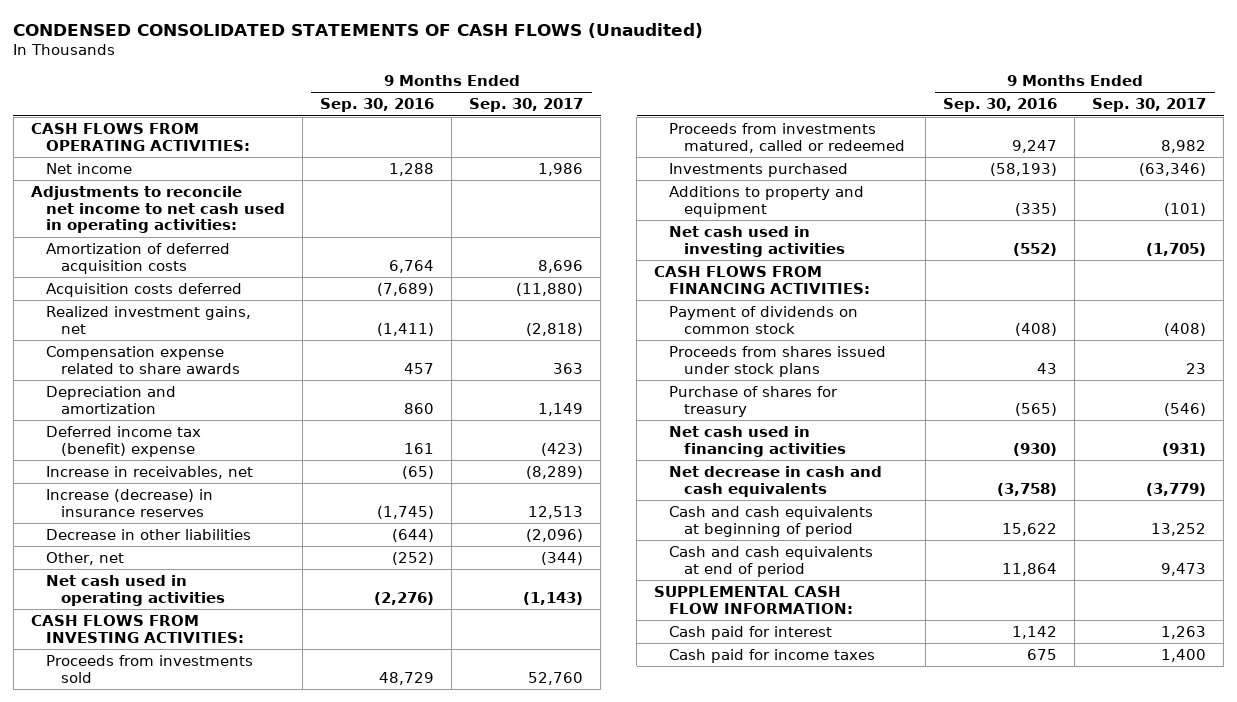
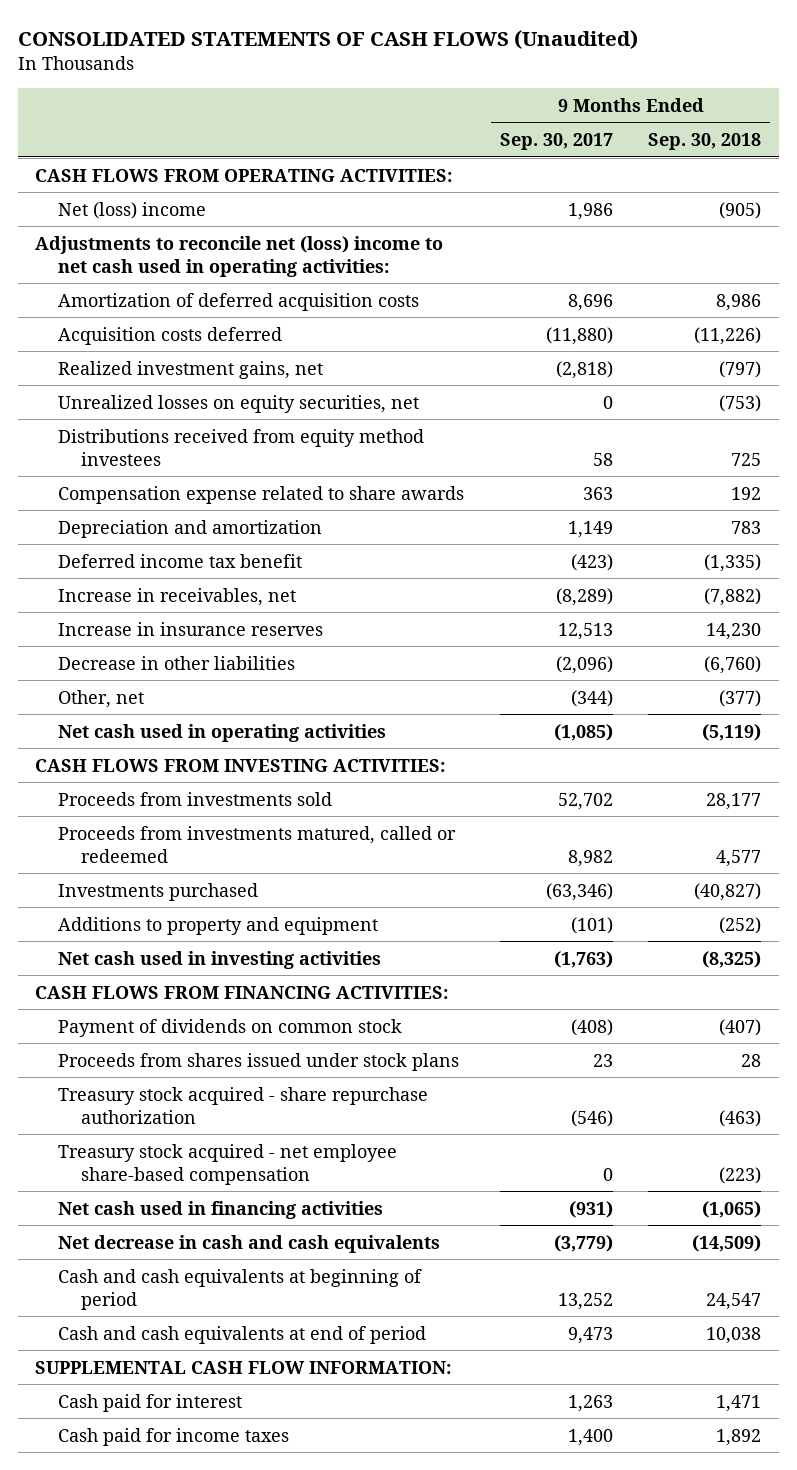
- CONDENSED CONSOLIDATED STATEMENTS OF CASH FLOWS (Unaudited)
+ CONSOLIDATED STATEMENTS OF CASH FLOWS (Unaudited)
- | 9 Months Ended Sep. 30, 2016 | 9 Months Ended Sep. 30, 2017
+ | 9 Months Ended Sep. 30, 2017 | 9 Months Ended Sep. 30, 2018
- Net income | 1,288 | 1,986
- Adjustments to reconcile net income to net cash used in operating activities:
+ Net (loss) income | 1,986 | (905)
+ Adjustments to reconcile net (loss) income to net cash used in operating activities:
+ Unrealized losses on equity securities, net | 0 | (753)
+ Distributions received from equity method investees | 58 | 725
- Deferred income tax (benefit) expense | 161 | (423)
+ Deferred income tax benefit | (423) | (1,335)
- Increase (decrease) in insurance reserves | (1,745) | 12,513
+ Increase in insurance reserves | 12,513 | 14,230
- Net cash used in operating activities | (2,276) | (1,143)
+ Net cash used in operating activities | (1,085) | (5,119)
- Proceeds from investments sold | 48,729 | 52,760
+ Proceeds from investments sold | 52,702 | 28,177
- Net cash used in investing activities | (552) | (1,705)
+ Net cash used in investing activities | (1,763) | (8,325)
- Purchase of shares for treasury | (565) | (546)
+ Treasury stock acquired - share repurchase authorization | (546) | (463)
+ Treasury stock acquired - net employee share-based compensation | 0 | (223)

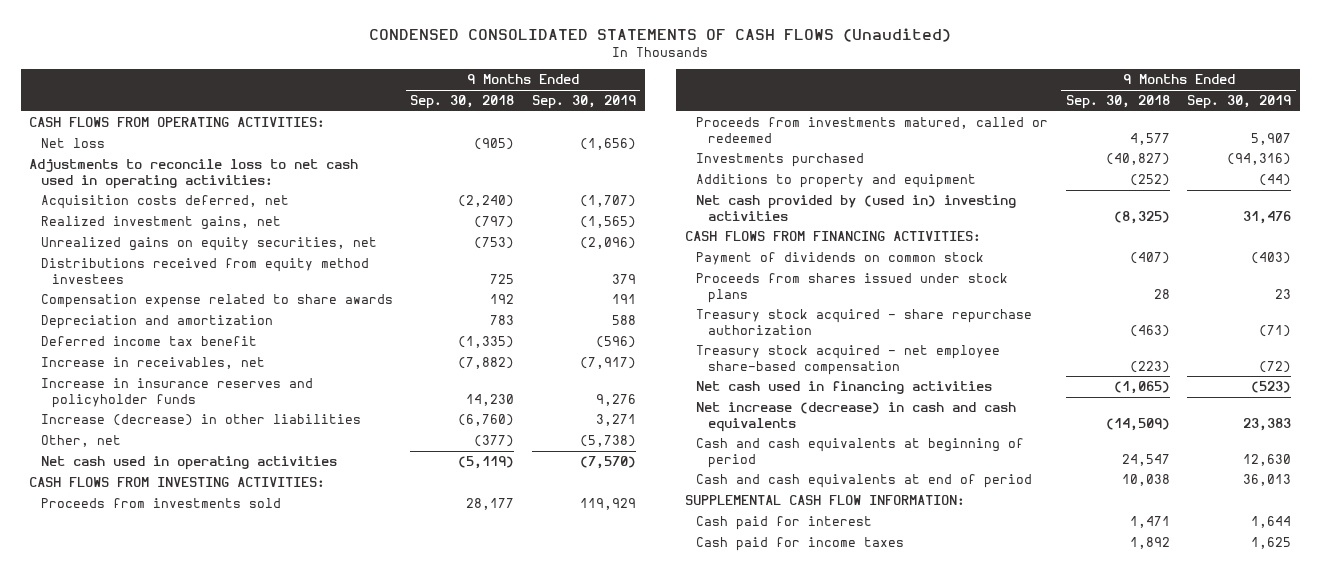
- CONSOLIDATED STATEMENTS OF CASH FLOWS (Unaudited)
+ CONDENSED CONSOLIDATED STATEMENTS OF CASH FLOWS (Unaudited)
- | 9 Months Ended Sep. 30, 2017 | 9 Months Ended Sep. 30, 2018
+ | 9 Months Ended Sep. 30, 2018 | 9 Months Ended Sep. 30, 2019
- Net (loss) income | 1,986 | (905)
- Adjustments to reconcile net (loss) income to net cash used in operating activities:
- Amortization of deferred acquisition costs | 8,696 | 8,986
- Acquisition costs deferred | (11,880) | (11,226)
+ Net loss | (905) | (1,656)
+ Adjustments to reconcile loss to net cash used in operating activities:
+ Acquisition costs deferred, net | (2,240) | (1,707)
- Unrealized losses on equity securities, net | 0 | (753)
+ Unrealized gains on equity securities, net | (753) | (2,096)
- Increase in insurance reserves | 12,513 | 14,230
- Decrease in other liabilities | (2,096) | (6,760)
+ Increase in insurance reserves and policyholder funds | 14,230 | 9,276
+ Increase (decrease) in other liabilities | (6,760) | 3,271
- Net cash used in investing activities | (1,763) | (8,325)
+ Net cash provided by (used in) investing activities | (8,325) | 31,476
- Net decrease in cash and cash equivalents | (3,779) | (14,509)
+ Net increase (decrease) in cash and cash equivalents | (14,509) | 23,383

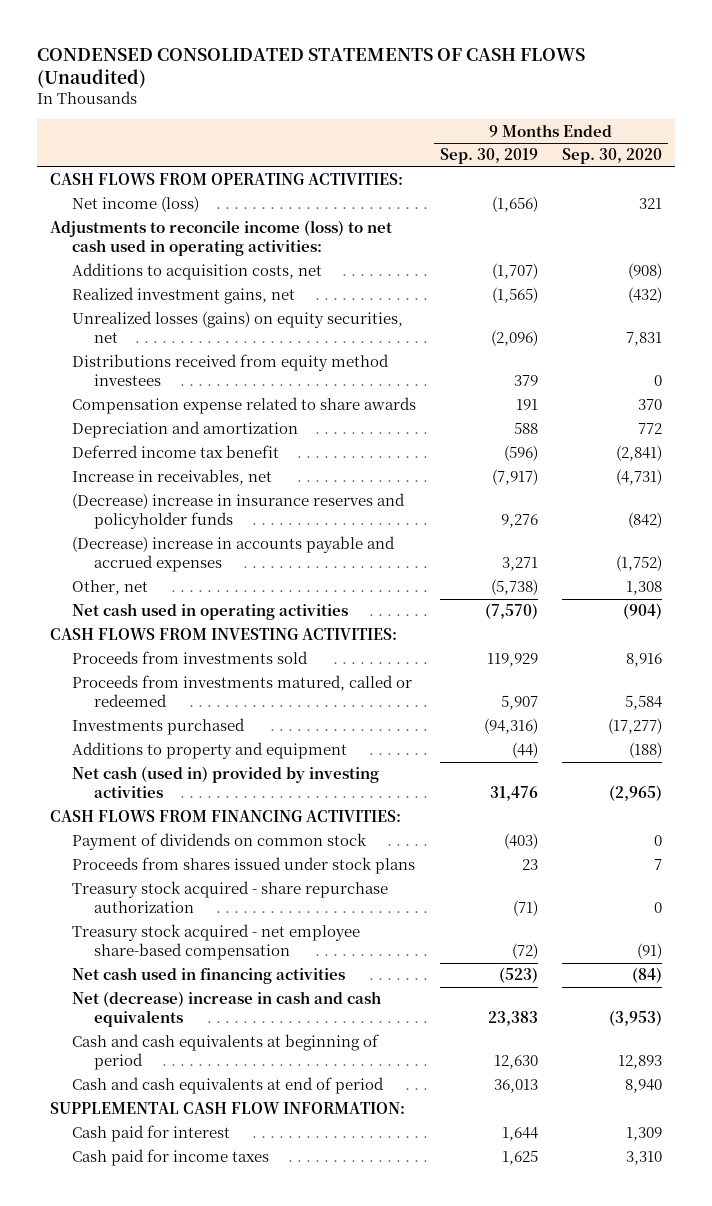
- | 9 Months Ended Sep. 30, 2018 | 9 Months Ended Sep. 30, 2019
+ | 9 Months Ended Sep. 30, 2019 | 9 Months Ended Sep. 30, 2020
- Net loss | (905) | (1,656)
- Adjustments to reconcile loss to net cash used in operating activities:
- Acquisition costs deferred, net | (2,240) | (1,707)
+ Net income (loss) | (1,656) | 321
+ Adjustments to reconcile income (loss) to net cash used in operating activities:
+ Additions to acquisition costs, net | (1,707) | (908)
- Unrealized gains on equity securities, net | (753) | (2,096)
+ Unrealized losses (gains) on equity securities, net | (2,096) | 7,831
- Increase in insurance reserves and policyholder funds | 14,230 | 9,276
- Increase (decrease) in other liabilities | (6,760) | 3,271
+ (Decrease) increase in insurance reserves and policyholder funds | 9,276 | (842)
+ (Decrease) increase in accounts payable and accrued expenses | 3,271 | (1,752)
- Net cash provided by (used in) investing activities | (8,325) | 31,476
+ Net cash (used in) provided by investing activities | 31,476 | (2,965)
- Net increase (decrease) in cash and cash equivalents | (14,509) | 23,383
+ Net (decrease) increase in cash and cash equivalents | 23,383 | (3,953)

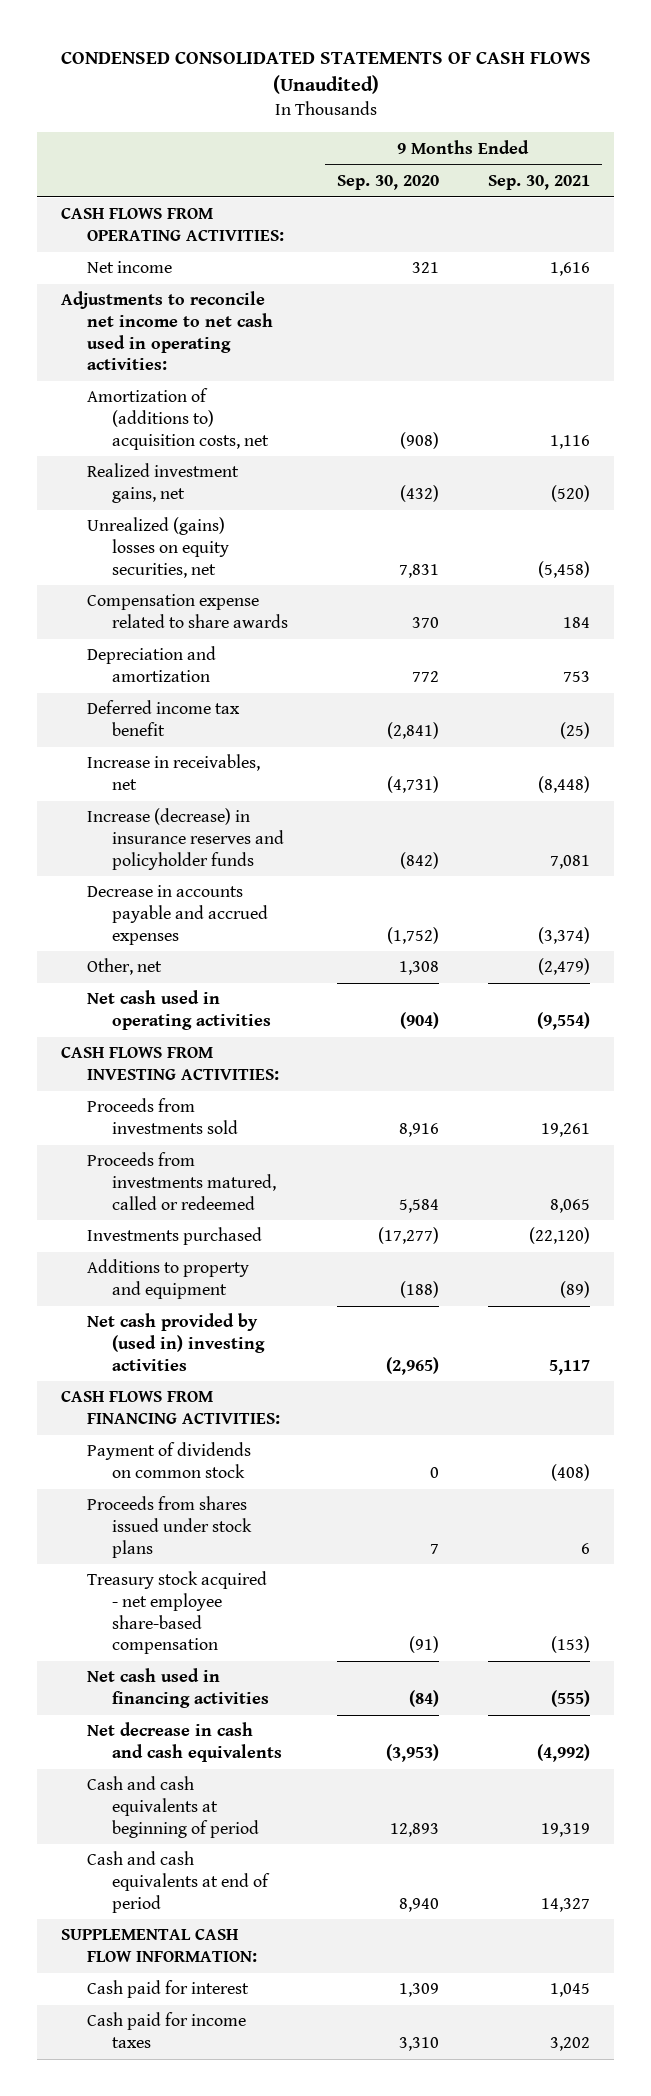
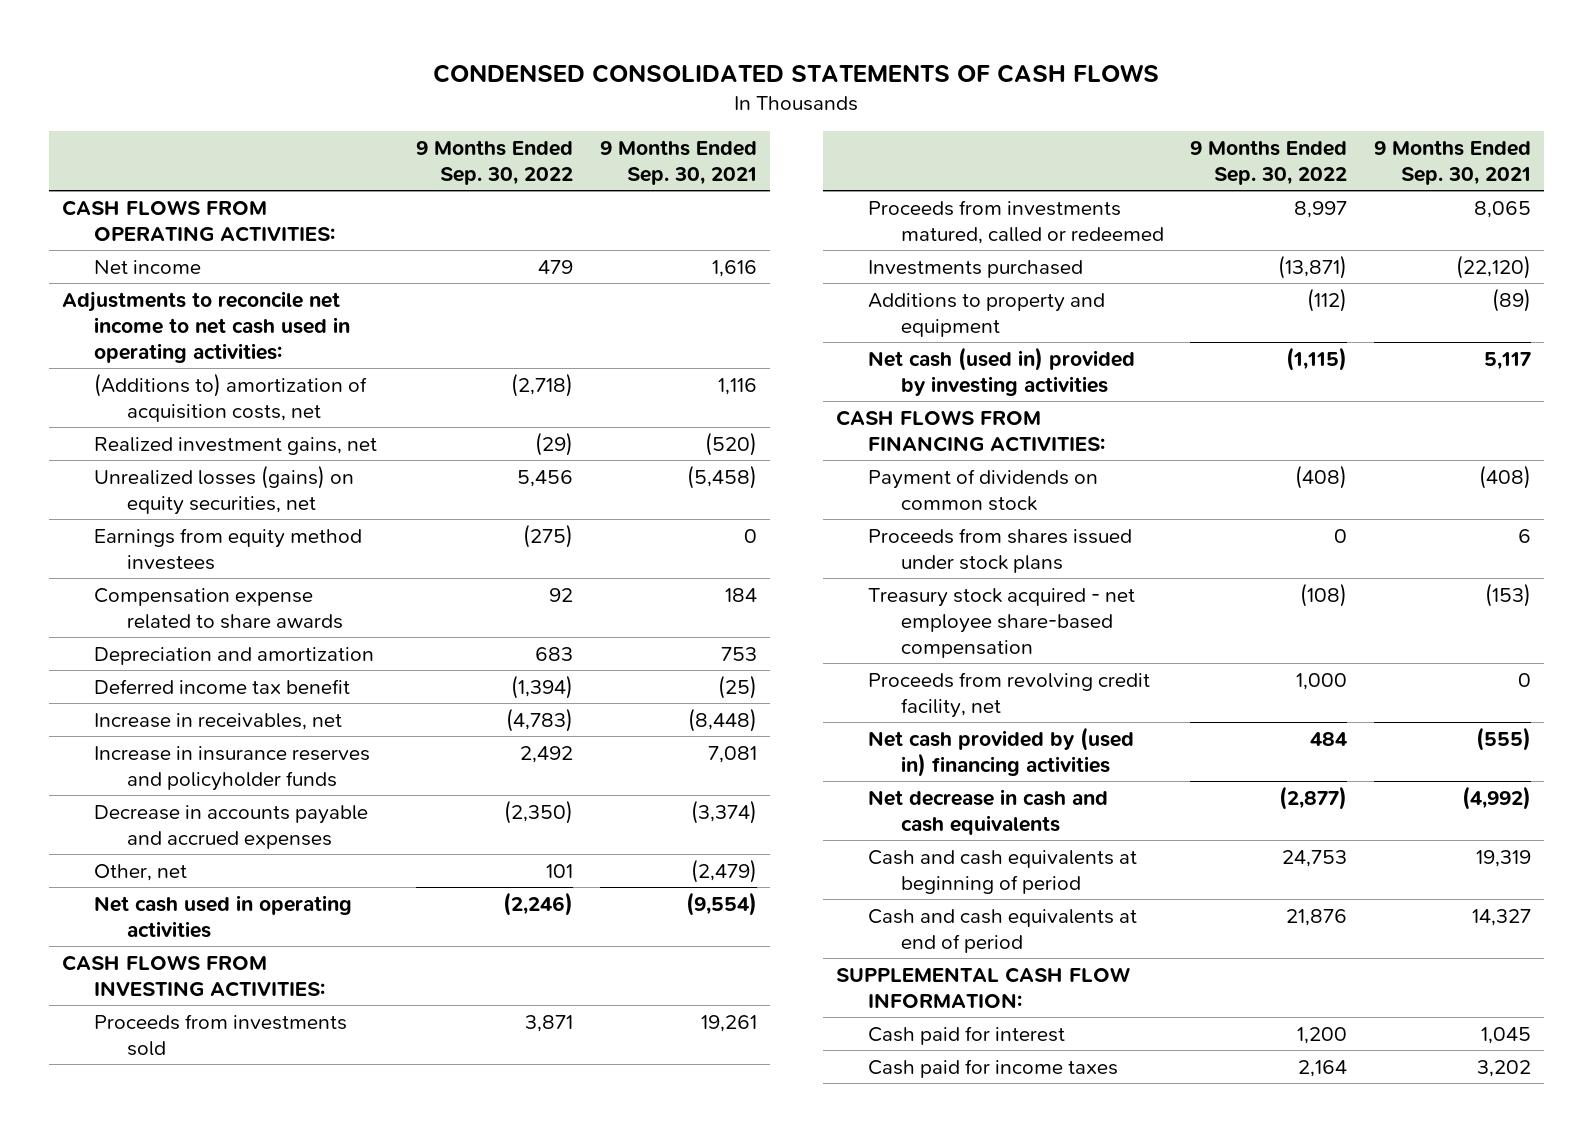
- CONDENSED CONSOLIDATED STATEMENTS OF CASH FLOWS (Unaudited)
+ CONDENSED CONSOLIDATED STATEMENTS OF CASH FLOWS
- | 9 Months Ended Sep. 30, 2020 | 9 Months Ended Sep. 30, 2021
+ | 9 Months Ended Sep. 30, 2022 | 9 Months Ended Sep. 30, 2021
- Amortization of (additions to) acquisition costs, net | (908) | 1,116
+ (Additions to) amortization of acquisition costs, net | (2,718) | 1,116
- Unrealized (gains) losses on equity securities, net | 7,831 | (5,458)
+ Unrealized losses (gains) on equity securities, net | 5,456 | (5,458)
+ Earnings from equity method investees | (275) | 0
- Increase (decrease) in insurance reserves and policyholder funds | (842) | 7,081
+ Increase in insurance reserves and policyholder funds | 2,492 | 7,081
- Net cash provided by (used in) investing activities | (2,965) | 5,117
+ Net cash (used in) provided by investing activities | (1,115) | 5,117
- Net cash used in financing activities | (84) | (555)
+ Proceeds from revolving credit facility, net | 1,000 | 0
+ Net cash provided by (used in) financing activities | 484 | (555)

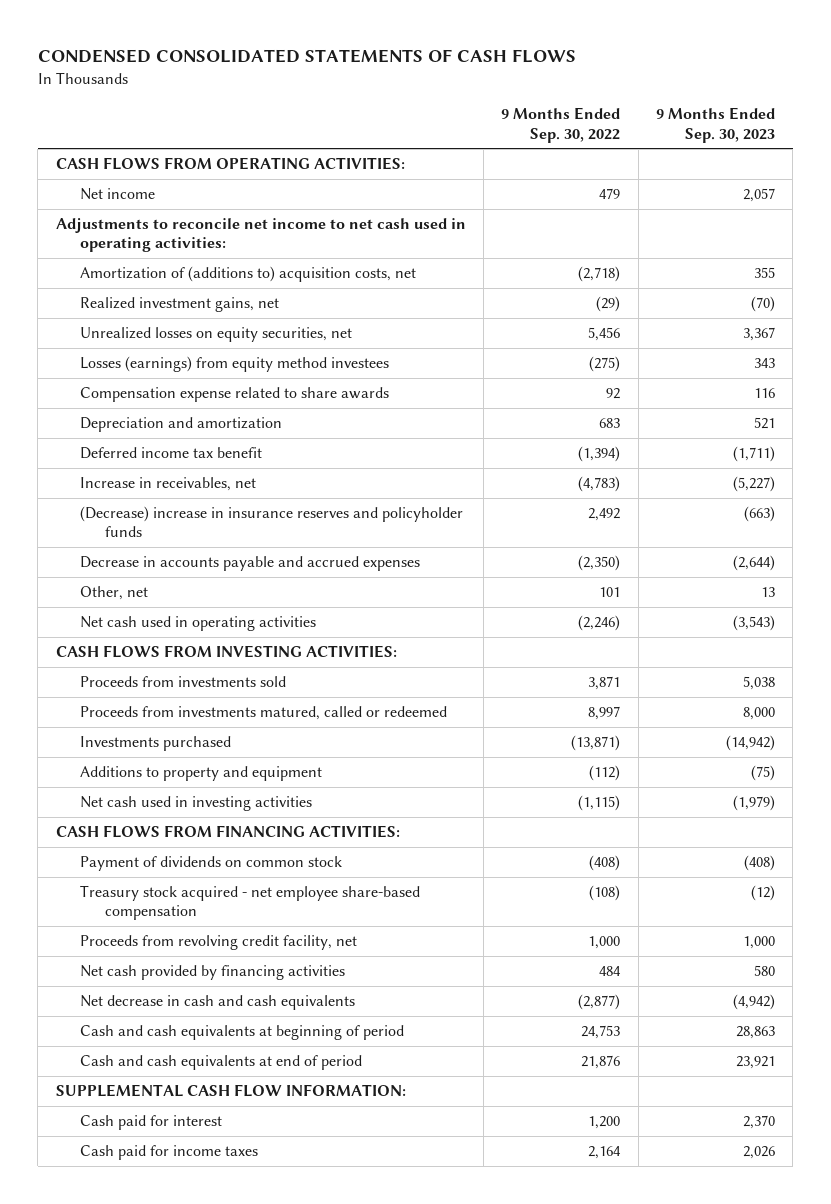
- | 9 Months Ended Sep. 30, 2022 | 9 Months Ended Sep. 30, 2021
+ | 9 Months Ended Sep. 30, 2022 | 9 Months Ended Sep. 30, 2023
- (Additions to) amortization of acquisition costs, net | (2,718) | 1,116
+ Amortization of (additions to) acquisition costs, net | (2,718) | 355
- Unrealized losses (gains) on equity securities, net | 5,456 | (5,458)
- Earnings from equity method investees | (275) | 0
+ Unrealized losses on equity securities, net | 5,456 | 3,367
+ Losses (earnings) from equity method investees | (275) | 343
- Increase in insurance reserves and policyholder funds | 2,492 | 7,081
+ (Decrease) increase in insurance reserves and policyholder funds | 2,492 | (663)
- Net cash (used in) provided by investing activities | (1,115) | 5,117
+ Net cash used in investing activities | (1,115) | (1,979)
- Proceeds from shares issued under stock plans | 0 | 6
- Net cash provided by (used in) financing activities | 484 | (555)
+ Net cash provided by financing activities | 484 | 580

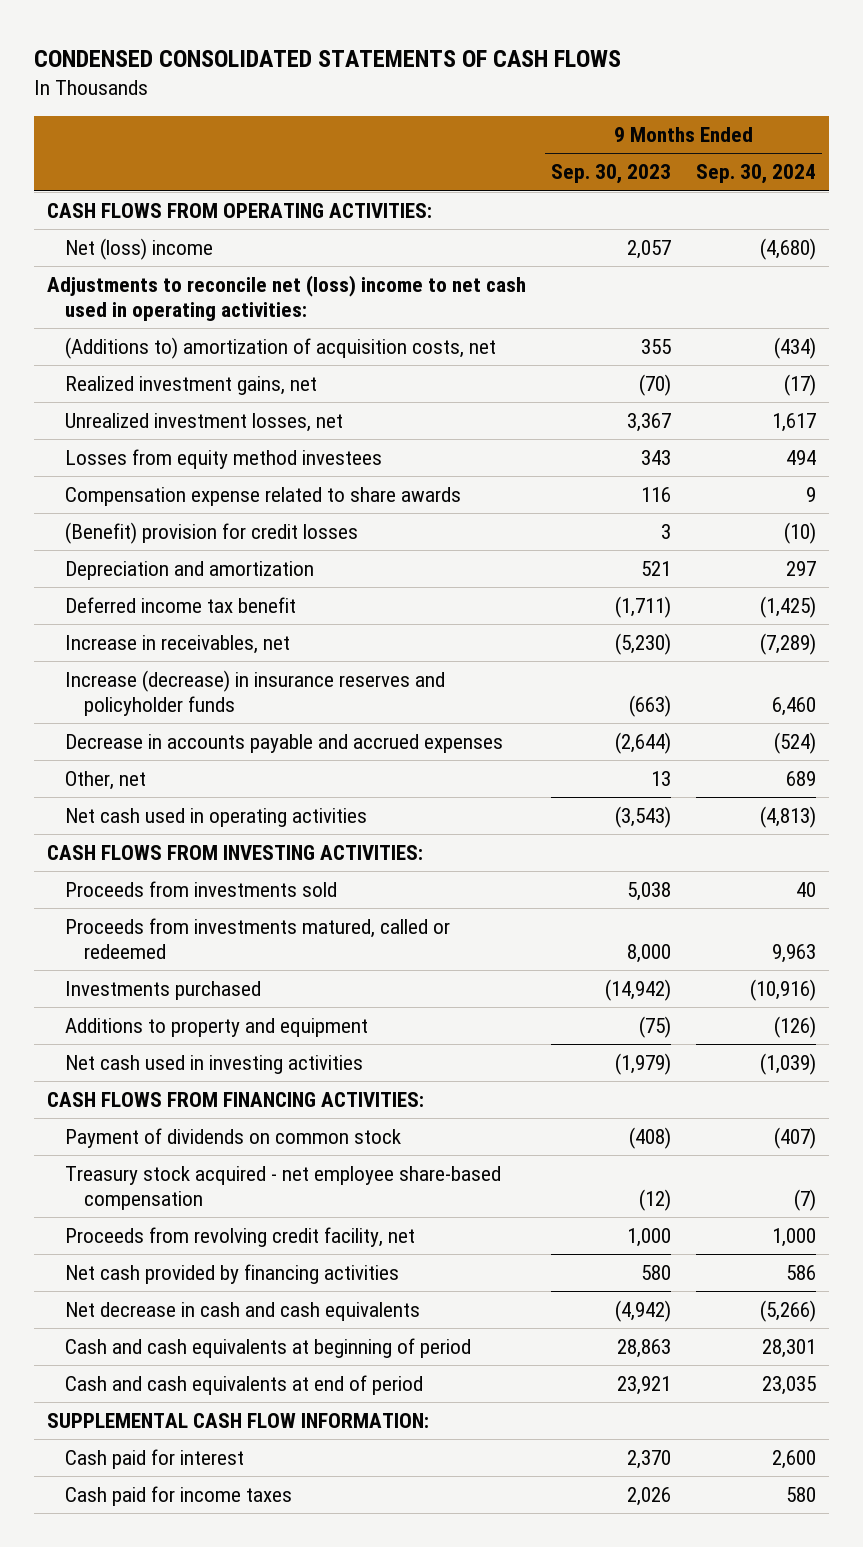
- | 9 Months Ended Sep. 30, 2022 | 9 Months Ended Sep. 30, 2023
+ | 9 Months Ended Sep. 30, 2023 | 9 Months Ended Sep. 30, 2024
- Net income | 479 | 2,057
- Adjustments to reconcile net income to net cash used in operating activities:
- Amortization of (additions to) acquisition costs, net | (2,718) | 355
+ Net (loss) income | 2,057 | (4,680)
+ Adjustments to reconcile net (loss) income to net cash used in operating activities:
+ (Additions to) amortization of acquisition costs, net | 355 | (434)
- Unrealized losses on equity securities, net | 5,456 | 3,367
- Losses (earnings) from equity method investees | (275) | 343
+ Unrealized investment losses, net | 3,367 | 1,617
+ Losses from equity method investees | 343 | 494
+ (Benefit) provision for credit losses | 3 | (10)
- Increase in receivables, net | (4,783) | (5,227)
- (Decrease) increase in insurance reserves and policyholder funds | 2,492 | (663)
+ Increase in receivables, net | (5,230) | (7,289)
+ Increase (decrease) in insurance reserves and policyholder funds | (663) | 6,460

